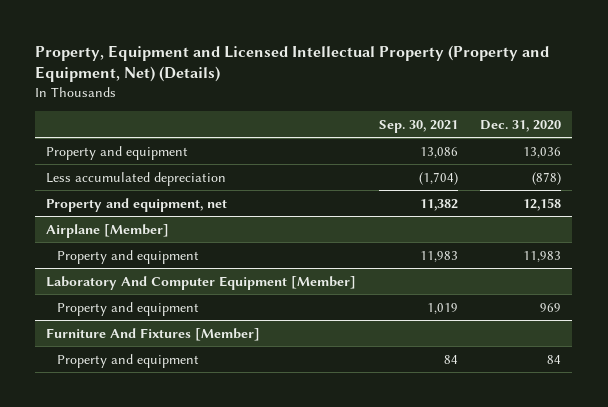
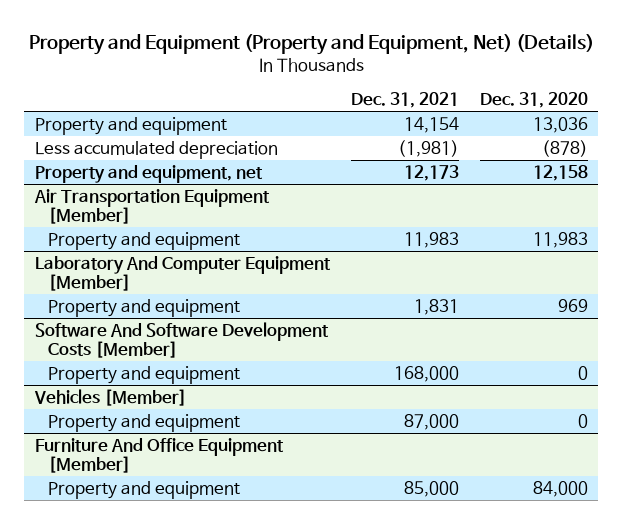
- Property, Equipment and Licensed Intellectual Property (Property and Equipment, Net) (Details)
+ Property and Equipment (Property and Equipment, Net) (Details)
- | Sep. 30, 2021 | Dec. 31, 2020
+ | Dec. 31, 2021 | Dec. 31, 2020
- Airplane [Member]
+ Air Transportation Equipment [Member]
- Furniture And Fixtures [Member]
- Property and equipment | 84 | 84
+ Software And Software Development Costs [Member]
+ Property and equipment | 168,000 | 0
+ Vehicles [Member]
+ Property and equipment | 87,000 | 0
+ Furniture And Office Equipment [Member]
+ Property and equipment | 85,000 | 84,000

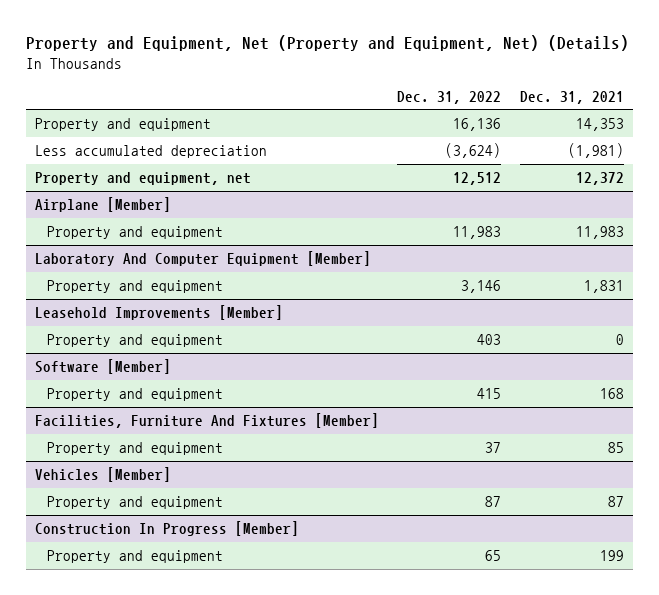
- Property and Equipment (Property and Equipment, Net) (Details)
+ Property and Equipment, Net (Property and Equipment, Net) (Details)
- | Dec. 31, 2021 | Dec. 31, 2020
+ | Dec. 31, 2022 | Dec. 31, 2021
- Property and equipment | 14,154 | 13,036
+ Property and equipment | 16,136 | 14,353
- Property and equipment, net | 12,173 | 12,158
- Air Transportation Equipment [Member]
+ Property and equipment, net | 12,512 | 12,372
+ Airplane [Member]
- Software And Software Development Costs [Member]
- Property and equipment | 168,000 | 0
+ Leasehold Improvements [Member]
+ Property and equipment | 403 | 0
+ Software [Member]
+ Property and equipment | 415 | 168
+ Facilities, Furniture And Fixtures [Member]
+ Property and equipment | 37 | 85
@ Vehicles [Member]
- Property and equipment | 87,000 | 0
- Furniture And Office Equipment [Member]
- Property and equipment | 85,000 | 84,000
@ Vehicles [Member]
+ Property and equipment | 87 | 87
+ Construction In Progress [Member]
+ Property and equipment | 65 | 199

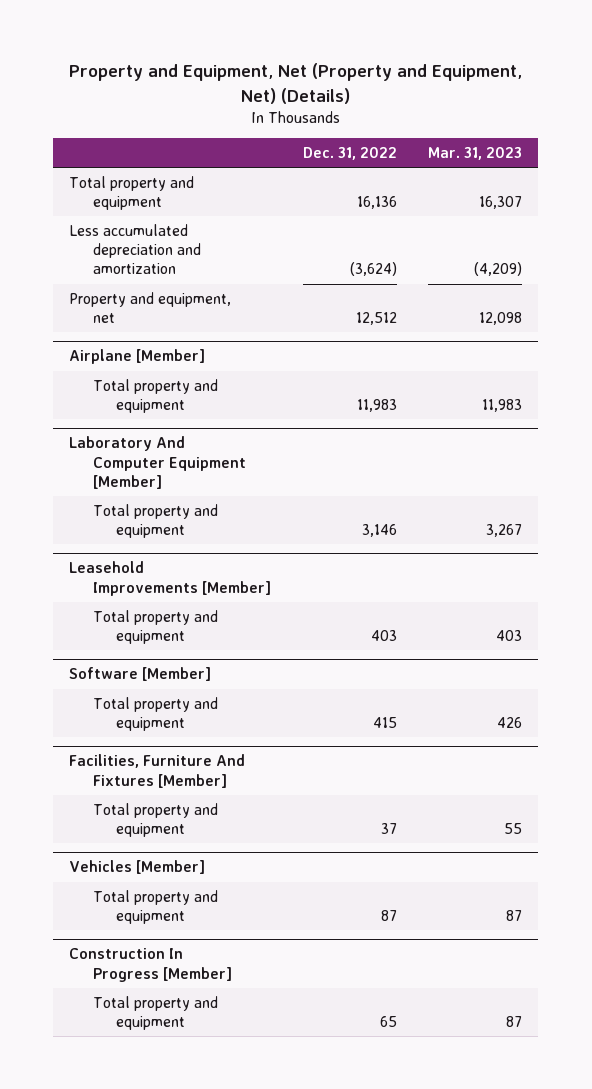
- | Dec. 31, 2022 | Dec. 31, 2021
+ | Dec. 31, 2022 | Mar. 31, 2023
- Property and equipment | 16,136 | 14,353
- Less accumulated depreciation | (3,624) | (1,981)
+ Total property and equipment | 16,136 | 16,307
+ Less accumulated depreciation and amortization | (3,624) | (4,209)
@ Airplane [Member]
- Property and equipment | 11,983 | 11,983
+ Total property and equipment | 11,983 | 11,983
@ Laboratory And Computer Equipment [Member]
- Property and equipment | 3,146 | 1,831
+ Total property and equipment | 3,146 | 3,267
@ Leasehold Improvements [Member]
- Property and equipment | 403 | 0
+ Total property and equipment | 403 | 403
@ Software [Member]
- Property and equipment | 415 | 168
+ Total property and equipment | 415 | 426
@ Facilities, Furniture And Fixtures [Member]
- Property and equipment | 37 | 85
+ Total property and equipment | 37 | 55
@ Vehicles [Member]
- Property and equipment | 87 | 87
+ Total property and equipment | 87 | 87
@ Construction In Progress [Member]
- Property and equipment | 65 | 199
+ Total property and equipment | 65 | 87

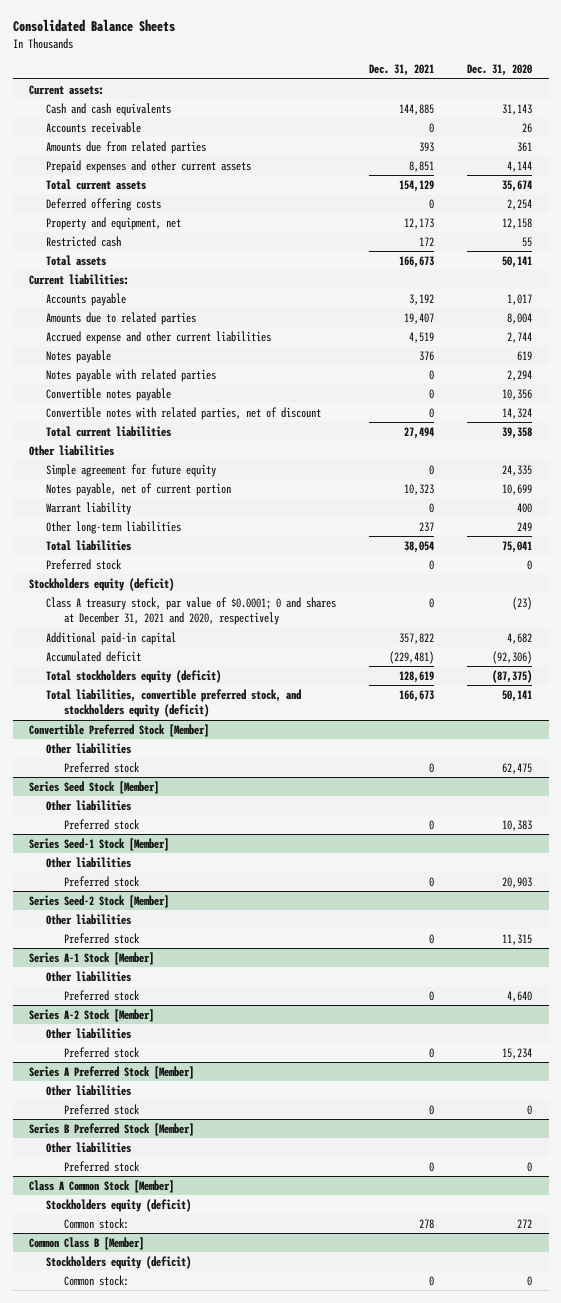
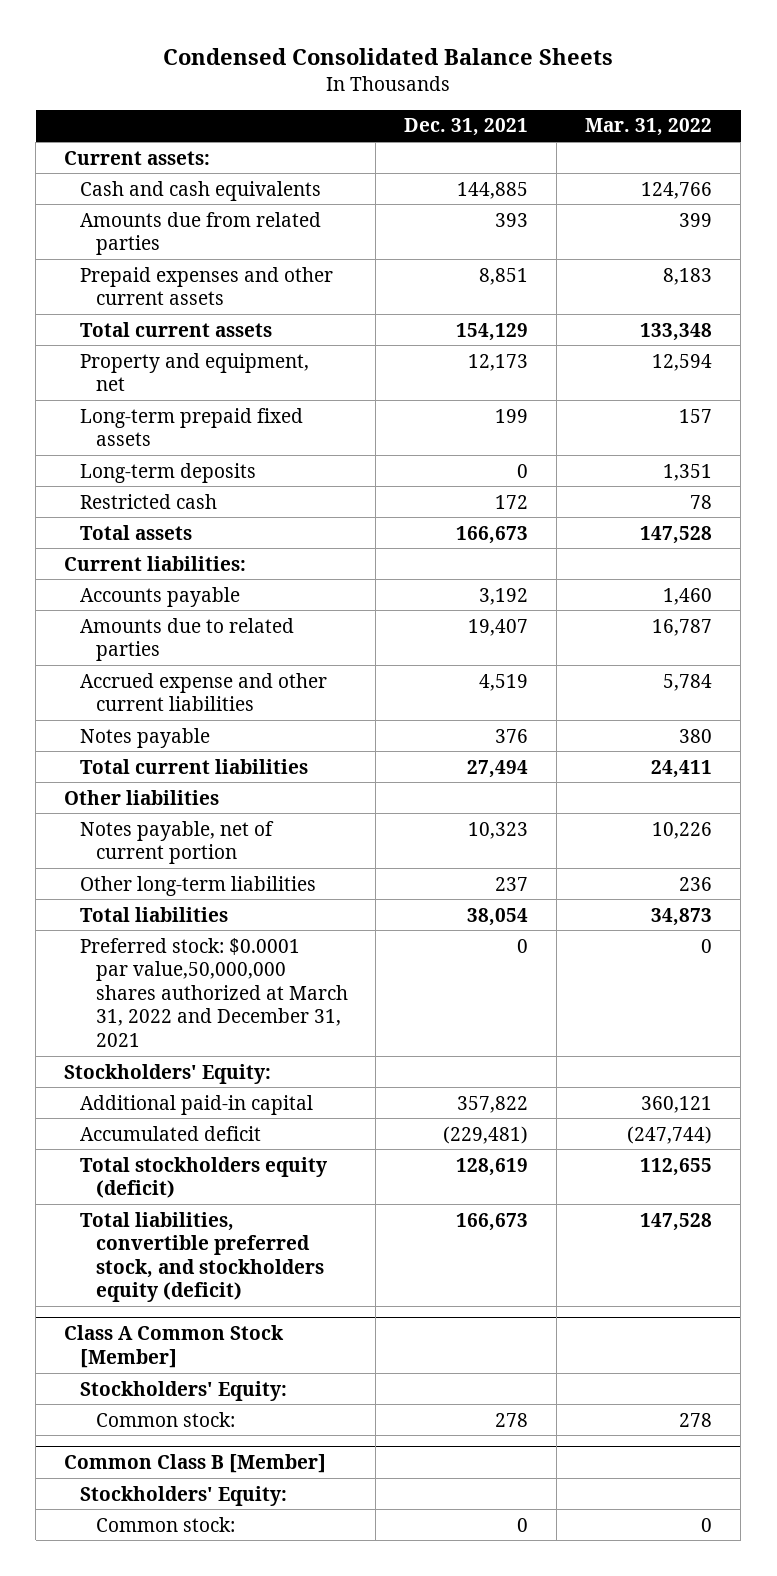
- Consolidated Balance Sheets
+ Condensed Consolidated Balance Sheets
- | Dec. 31, 2021 | Dec. 31, 2020
+ | Dec. 31, 2021 | Mar. 31, 2022
- Accounts receivable | 0 | 26
- Deferred offering costs | 0 | 2,254
+ Long-term prepaid fixed assets | 199 | 157
+ Long-term deposits | 0 | 1,351
- Notes payable with related parties | 0 | 2,294
- Convertible notes payable | 0 | 10,356
- Convertible notes with related parties, net of discount | 0 | 14,324
- Simple agreement for future equity | 0 | 24,335
- Warrant liability | 0 | 400
- Preferred stock | 0 | 0
- Stockholders equity (deficit)
- Class A treasury stock, par value of $0.0001; 0 and shares at December 31, 2021 and 2020, respectively | 0 | (23)
+ Preferred stock: $0.0001 par value,50,000,000 shares authorized at March 31, 2022 and December 31, 2021 | 0 | 0
+ Stockholders' Equity:
- Convertible Preferred Stock [Member]
- Other liabilities
- Preferred stock | 0 | 62,475
- Series Seed Stock [Member]
- Other liabilities
- Preferred stock | 0 | 10,383
- Series Seed-1 Stock [Member]
- Other liabilities
- Preferred stock | 0 | 20,903
- Series Seed-2 Stock [Member]
- Other liabilities
- Preferred stock | 0 | 11,315
- Series A-1 Stock [Member]
- Other liabilities
- Preferred stock | 0 | 4,640
- Series A-2 Stock [Member]
- Other liabilities
- Preferred stock | 0 | 15,234
- Series A Preferred Stock [Member]
- Other liabilities
- Preferred stock | 0 | 0
- Series B Preferred Stock [Member]
- Other liabilities
- Preferred stock | 0 | 0
@ Class A Common Stock [Member]
- Stockholders equity (deficit)
+ Stockholders' Equity:
@ Common Class B [Member]
- Stockholders equity (deficit)
+ Stockholders' Equity:

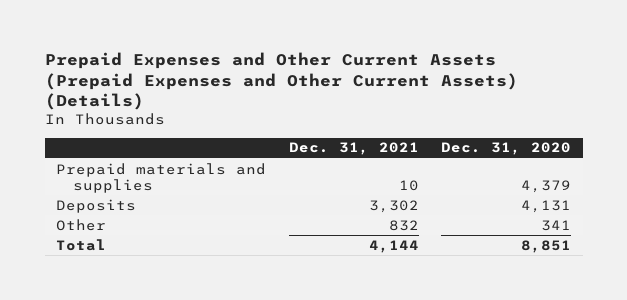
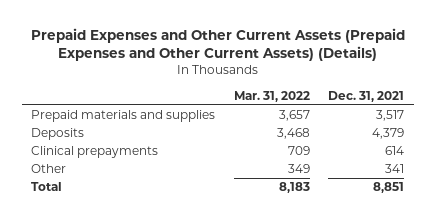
- | Dec. 31, 2021 | Dec. 31, 2020
+ | Mar. 31, 2022 | Dec. 31, 2021
- Prepaid materials and supplies | 10 | 4,379
- Deposits | 3,302 | 4,131
- Other | 832 | 341
- Total | 4,144 | 8,851
+ Prepaid materials and supplies | 3,657 | 3,517
+ Deposits | 3,468 | 4,379
+ Clinical prepayments | 709 | 614
+ Other | 349 | 341
+ Total | 8,183 | 8,851

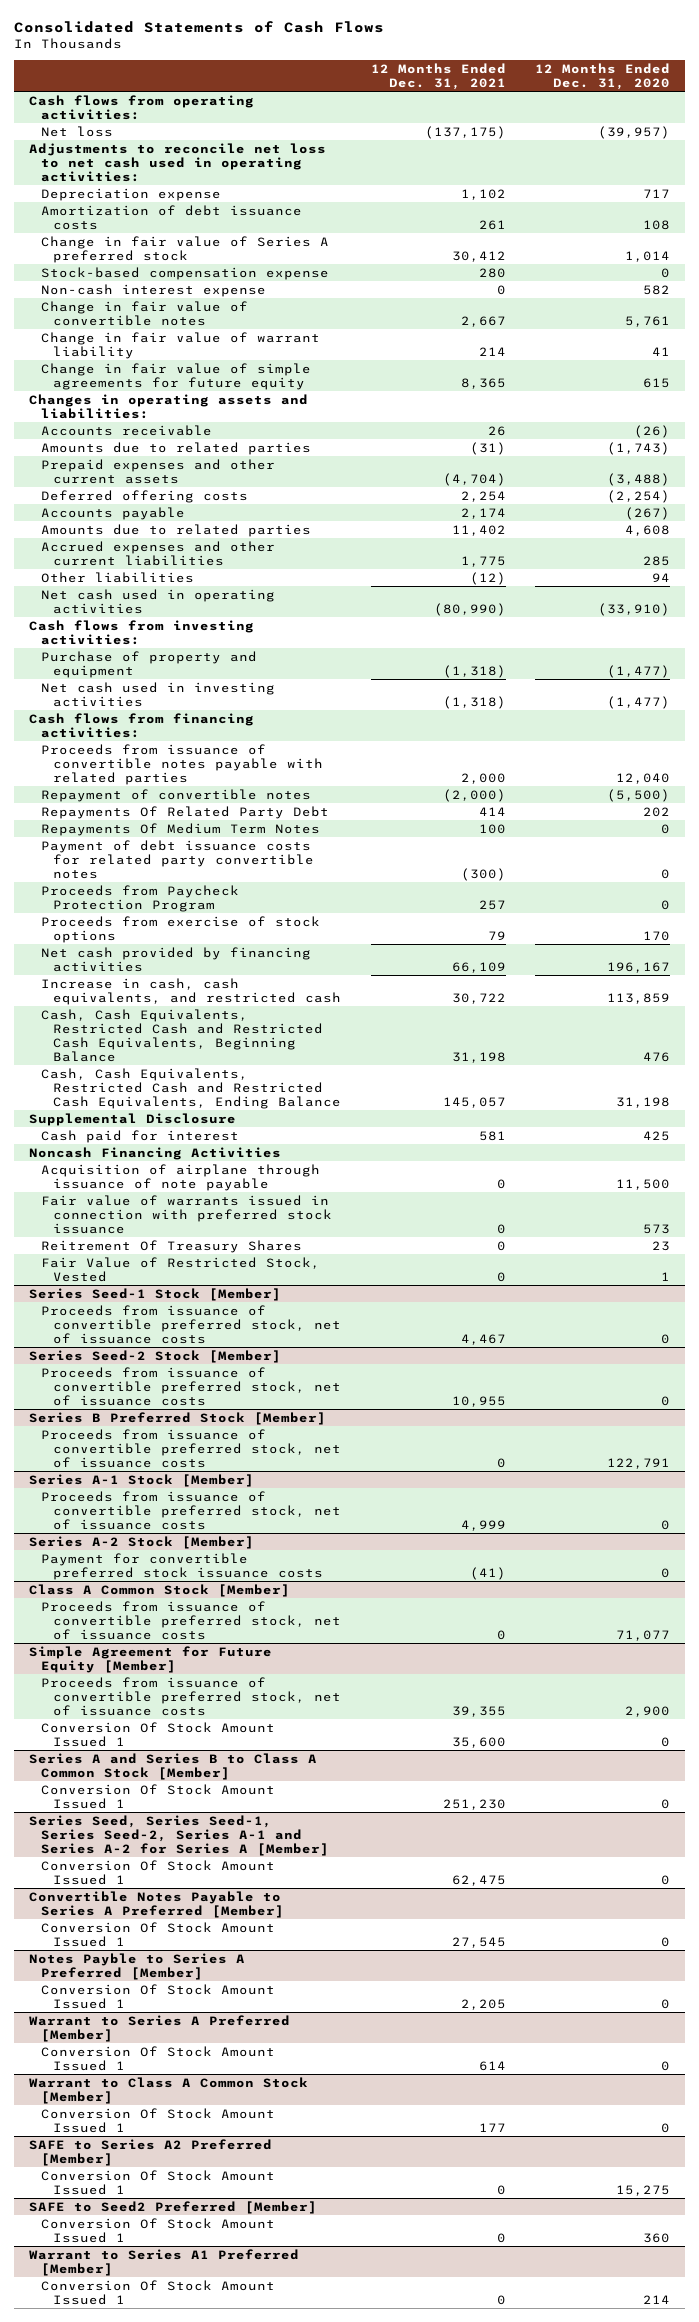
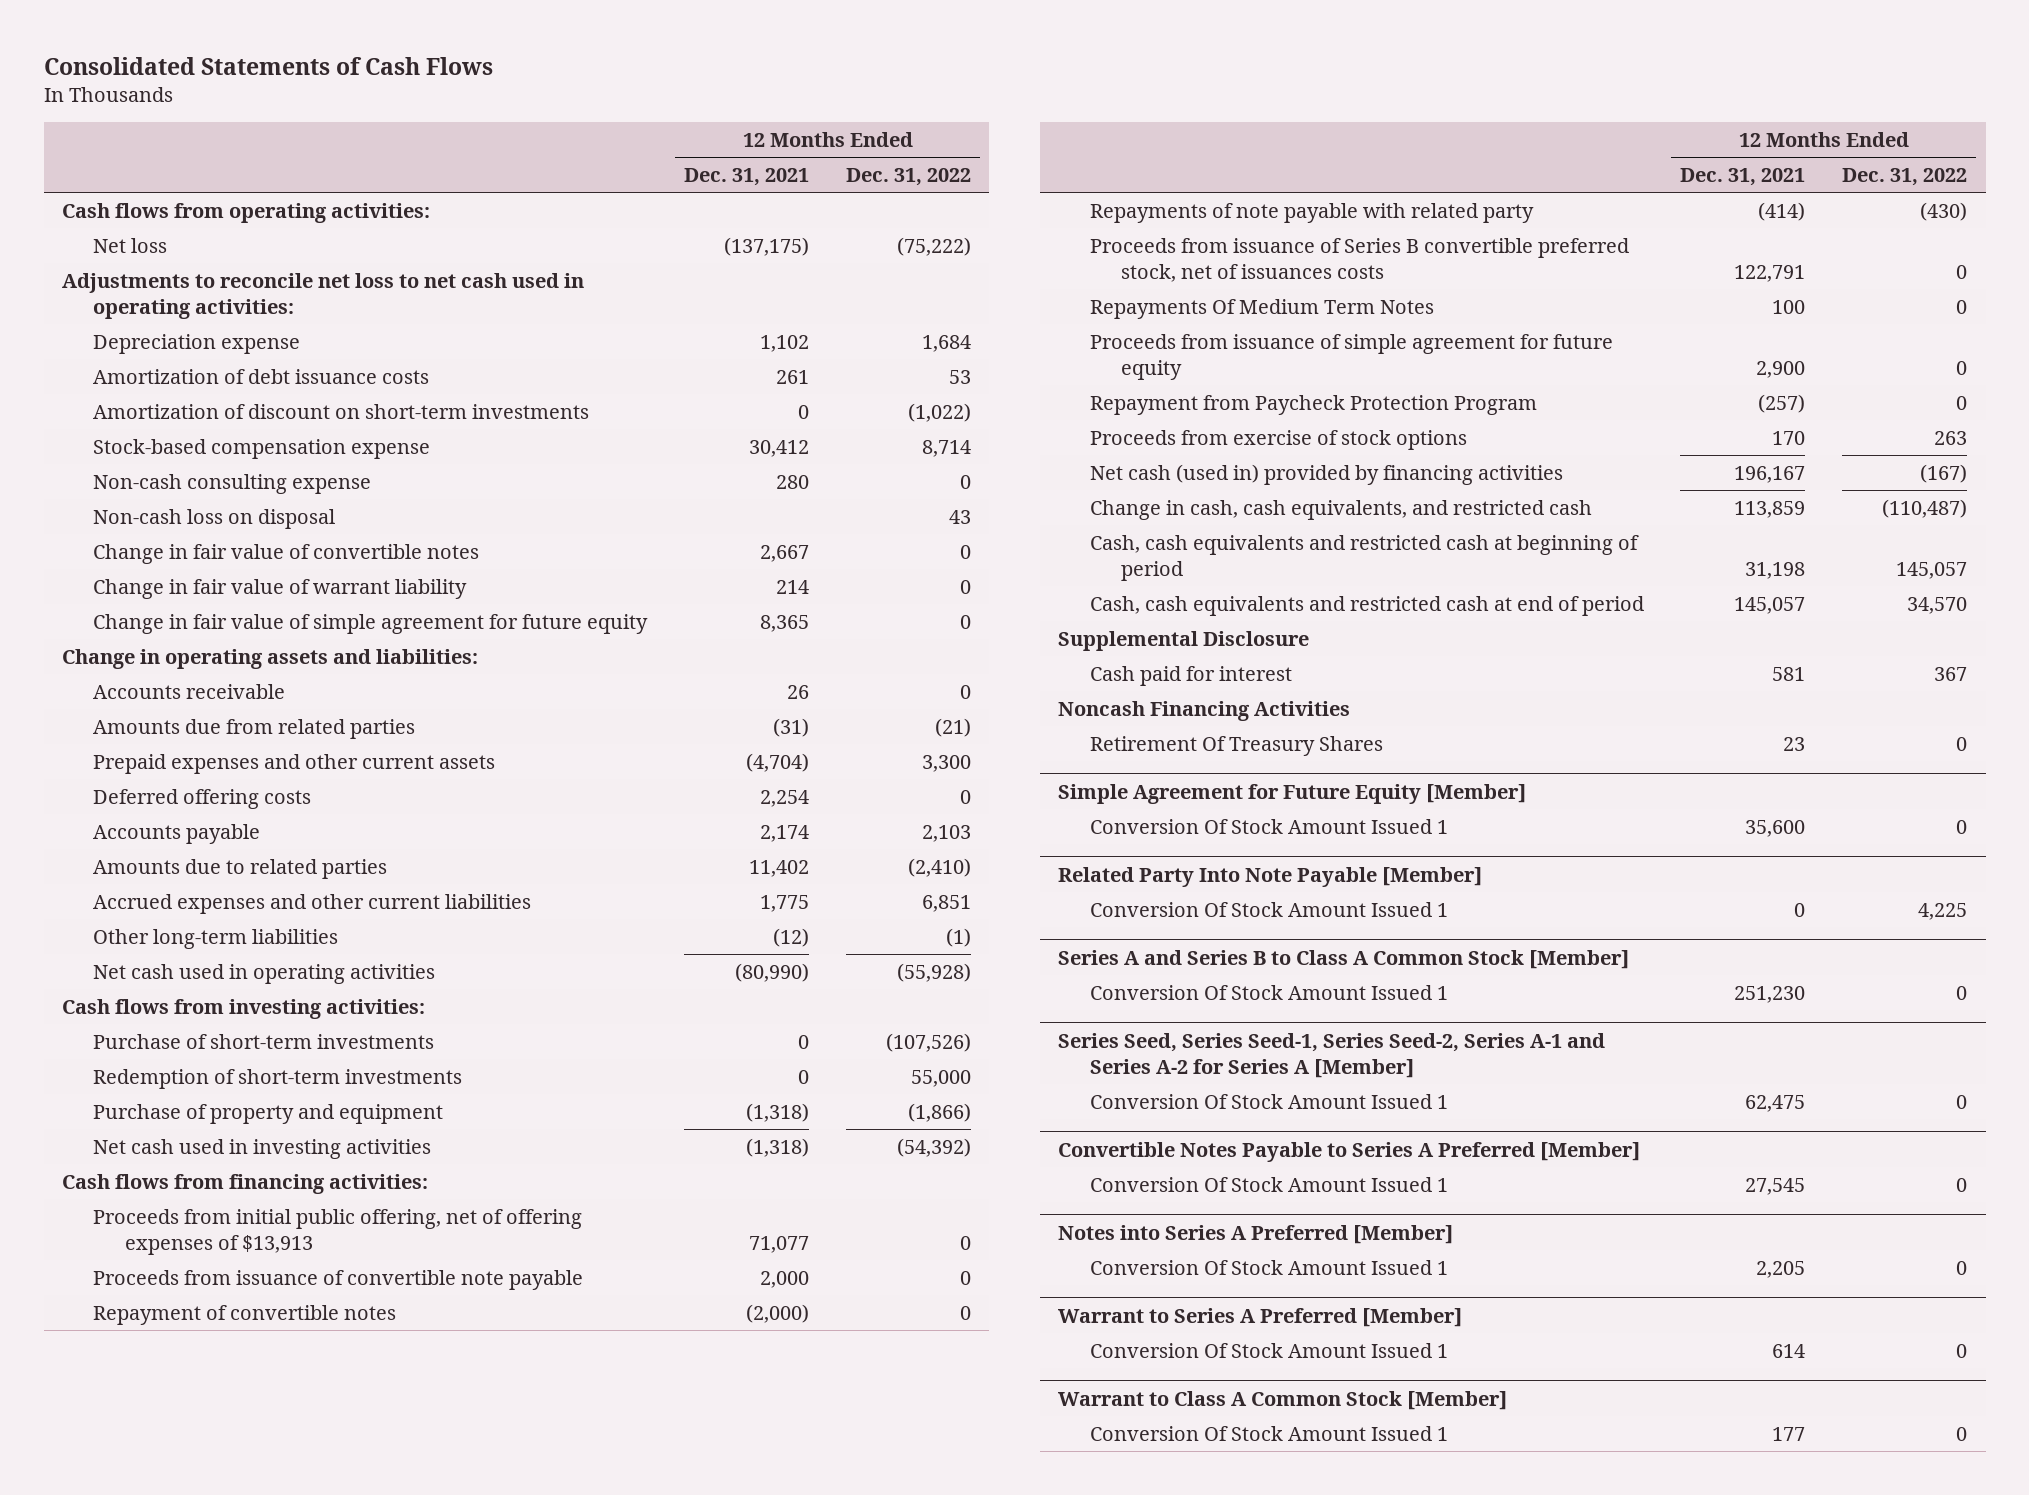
- | 12 Months Ended Dec. 31, 2021 | 12 Months Ended Dec. 31, 2020
+ | 12 Months Ended Dec. 31, 2021 | 12 Months Ended Dec. 31, 2022
- Change in fair value of Series A preferred stock | 30,412 | 1,014
- Stock-based compensation expense | 280 | 0
- Non-cash interest expense | 0 | 582
+ Amortization of discount on short-term investments | 0 | (1,022)
+ Stock-based compensation expense | 30,412 | 8,714
+ Non-cash consulting expense | 280 | 0
+ Non-cash loss on disposal | | 43
- Change in fair value of simple agreements for future equity | 8,365 | 615
- Changes in operating assets and liabilities:
+ Change in fair value of simple agreement for future equity | 8,365 | 0
+ Change in operating assets and liabilities:
- Amounts due to related parties | (31) | (1,743)
+ Amounts due from related parties | (31) | (21)
- Other liabilities | (12) | 94
+ Other long-term liabilities | (12) | (1)
+ Purchase of short-term investments | 0 | (107,526)
+ Redemption of short-term investments | 0 | 55,000
- Proceeds from issuance of convertible notes payable with related parties | 2,000 | 12,040
+ Proceeds from initial public offering, net of offering expenses of $13,913 | 71,077 | 0
+ Proceeds from issuance of convertible note payable | 2,000 | 0
- Repayments Of Related Party Debt | 414 | 202
+ Repayments of note payable with related party | (414) | (430)
+ Proceeds from issuance of Series B convertible preferred stock, net of issuances costs | 122,791 | 0
- Payment of debt issuance costs for related party convertible notes | (300) | 0
- Proceeds from Paycheck Protection Program | 257 | 0
- Proceeds from exercise of stock options | 79 | 170
- Net cash provided by financing activities | 66,109 | 196,167
- Increase in cash, cash equivalents, and restricted cash | 30,722 | 113,859
- Cash, Cash Equivalents, Restricted Cash and Restricted Cash Equivalents, Beginning Balance | 31,198 | 476
- Cash, Cash Equivalents, Restricted Cash and Restricted Cash Equivalents, Ending Balance | 145,057 | 31,198
+ Proceeds from issuance of simple agreement for future equity | 2,900 | 0
+ Repayment from Paycheck Protection Program | (257) | 0
+ Proceeds from exercise of stock options | 170 | 263
+ Net cash (used in) provided by financing activities | 196,167 | (167)
+ Change in cash, cash equivalents, and restricted cash | 113,859 | (110,487)
+ Cash, cash equivalents and restricted cash at beginning of period | 31,198 | 145,057
+ Cash, cash equivalents and restricted cash at end of period | 145,057 | 34,570
- Acquisition of airplane through issuance of note payable | 0 | 11,500
- Fair value of warrants issued in connection with preferred stock issuance | 0 | 573
- Reitrement Of Treasury Shares | 0 | 23
- Fair Value of Restricted Stock, Vested | 0 | 1
- Series Seed-1 Stock [Member]
- Proceeds from issuance of convertible preferred stock, net of issuance costs | 4,467 | 0
- Series Seed-2 Stock [Member]
- Proceeds from issuance of convertible preferred stock, net of issuance costs | 10,955 | 0
- Series B Preferred Stock [Member]
- Proceeds from issuance of convertible preferred stock, net of issuance costs | 0 | 122,791
- Series A-1 Stock [Member]
- Proceeds from issuance of convertible preferred stock, net of issuance costs | 4,999 | 0
- Series A-2 Stock [Member]
- Payment for convertible preferred stock issuance costs | (41) | 0
- Class A Common Stock [Member]
- Proceeds from issuance of convertible preferred stock, net of issuance costs | 0 | 71,077
+ Retirement Of Treasury Shares | 23 | 0
@ Simple Agreement for Future Equity [Member]
- Proceeds from issuance of convertible preferred stock, net of issuance costs | 39,355 | 2,900
+ Related Party Into Note Payable [Member]
+ Conversion Of Stock Amount Issued 1 | 0 | 4,225
- Notes Payble to Series A Preferred [Member]
+ Notes into Series A Preferred [Member]
- SAFE to Series A2 Preferred [Member]
- Conversion Of Stock Amount Issued 1 | 0 | 15,275
- SAFE to Seed2 Preferred [Member]
- Conversion Of Stock Amount Issued 1 | 0 | 360
- Warrant to Series A1 Preferred [Member]
- Conversion Of Stock Amount Issued 1 | 0 | 214

